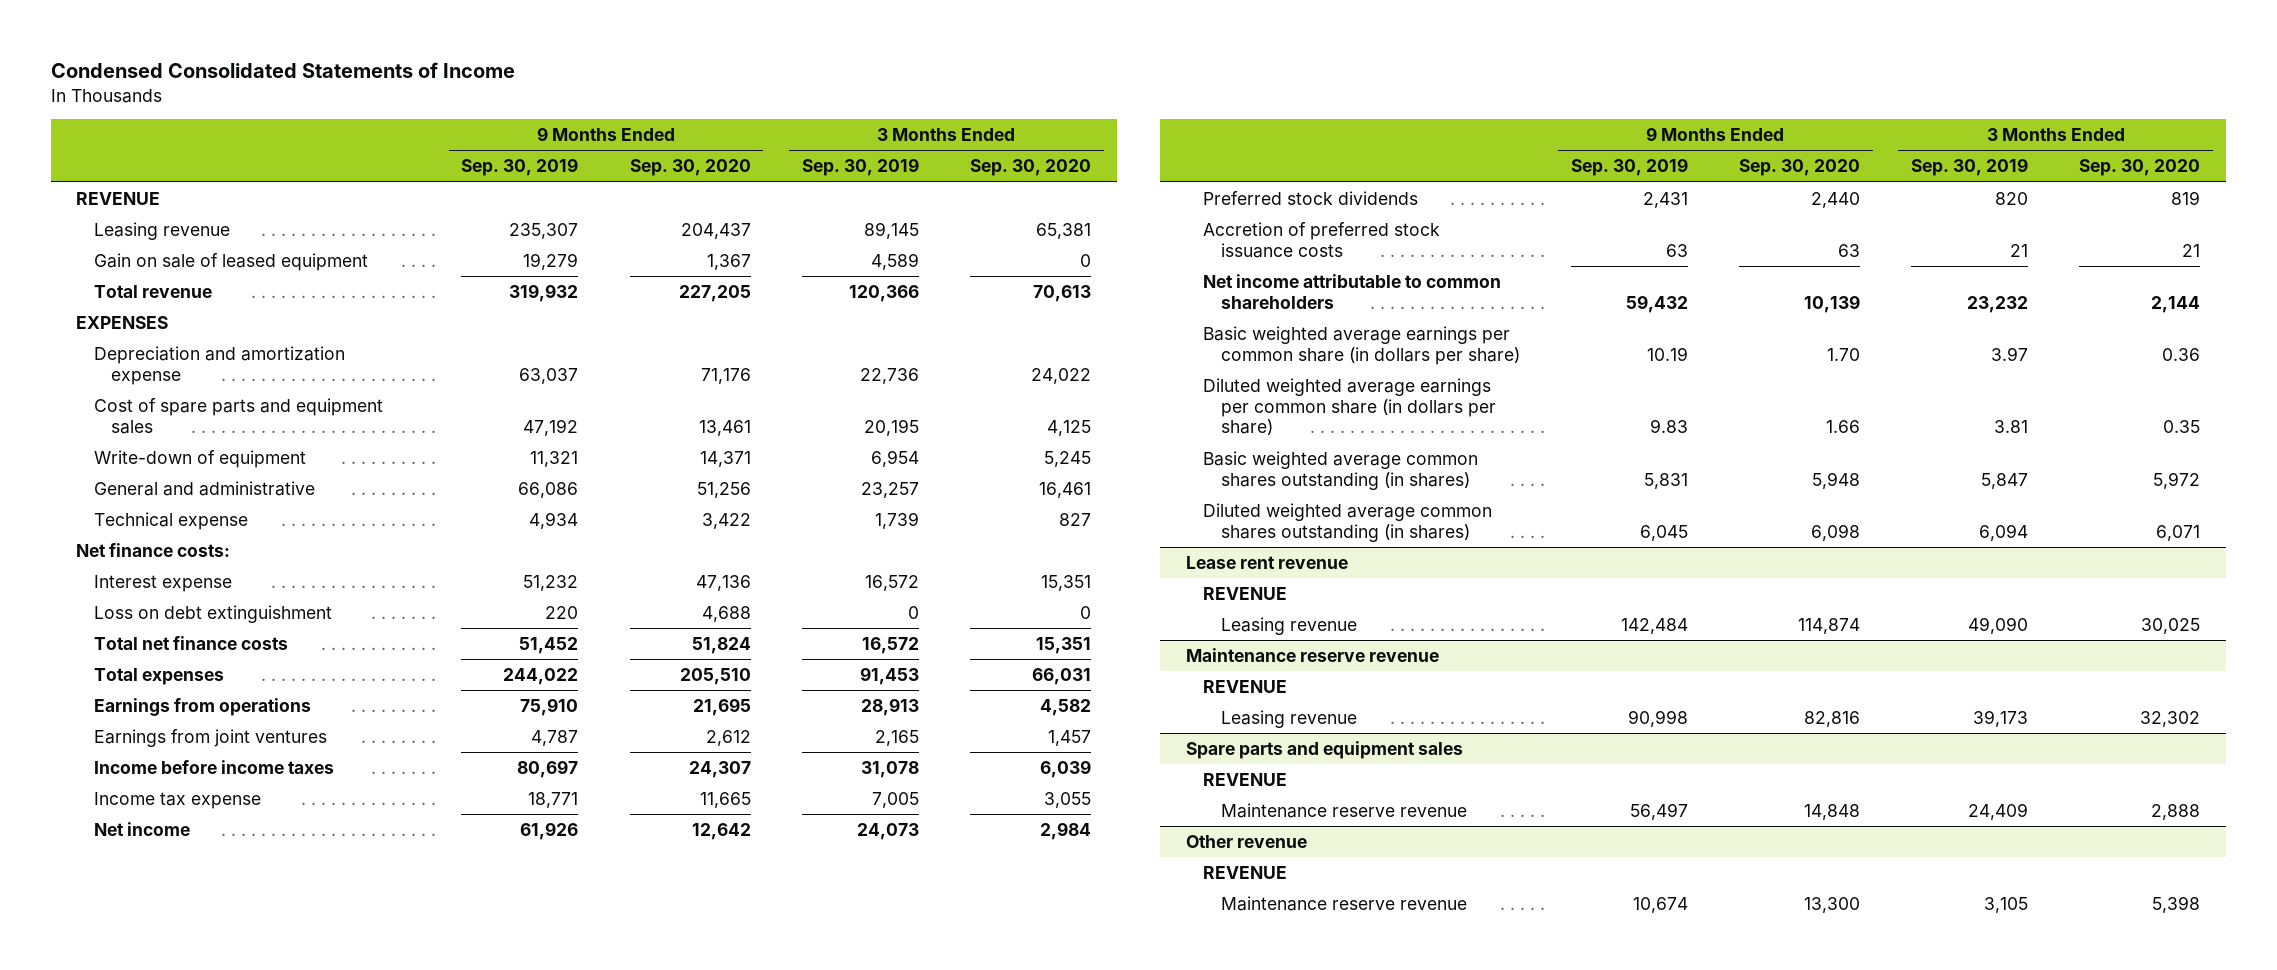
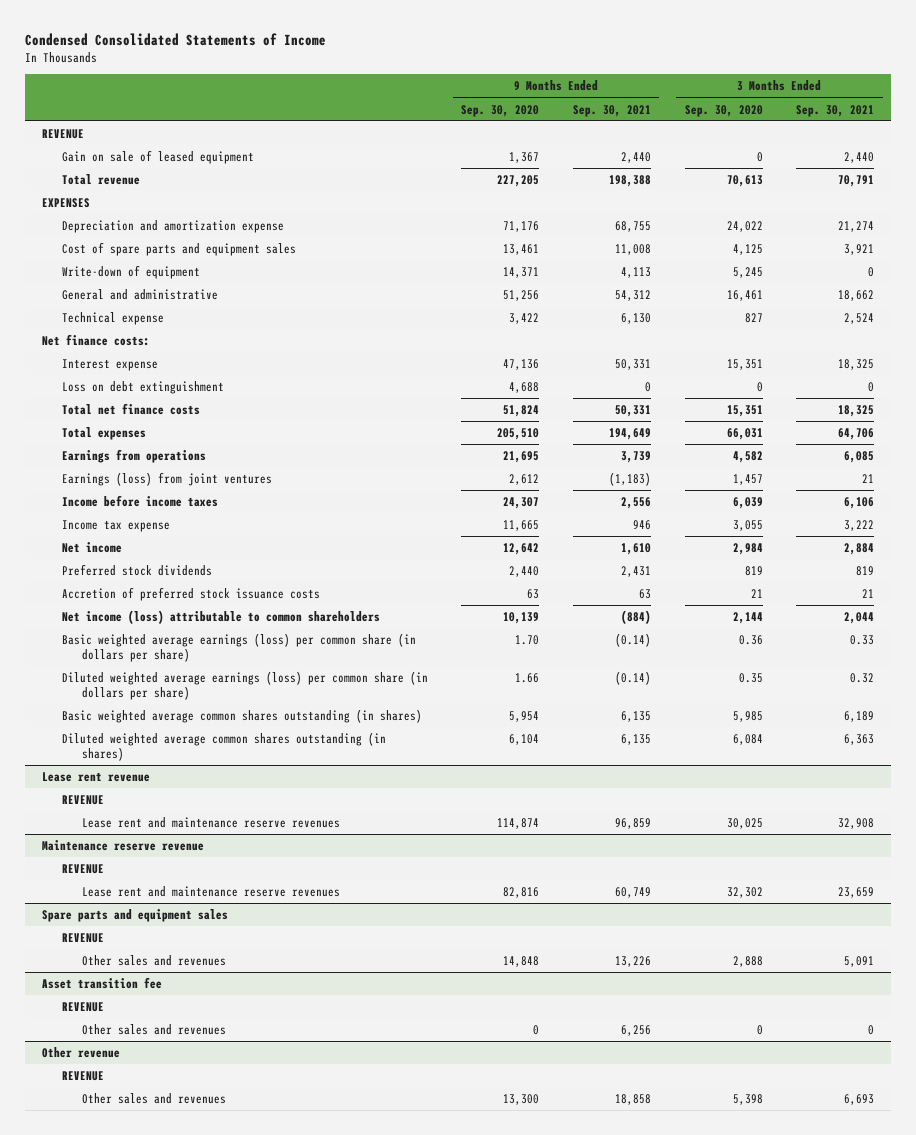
- | 9 Months Ended Sep. 30, 2019 | 9 Months Ended Sep. 30, 2020 | 3 Months Ended Sep. 30, 2019 | 3 Months Ended Sep. 30, 2020
+ | 9 Months Ended Sep. 30, 2020 | 9 Months Ended Sep. 30, 2021 | 3 Months Ended Sep. 30, 2020 | 3 Months Ended Sep. 30, 2021
- Leasing revenue | 235,307 | 204,437 | 89,145 | 65,381
- Earnings from joint ventures | 4,787 | 2,612 | 2,165 | 1,457
+ Earnings (loss) from joint ventures | 2,612 | (1,183) | 1,457 | 21
- Net income attributable to common shareholders | 59,432 | 10,139 | 23,232 | 2,144
- Basic weighted average earnings per common share (in dollars per share) | 10.19 | 1.70 | 3.97 | 0.36
- Diluted weighted average earnings per common share (in dollars per share) | 9.83 | 1.66 | 3.81 | 0.35
- Basic weighted average common shares outstanding (in shares) | 5,831 | 5,948 | 5,847 | 5,972
- Diluted weighted average common shares outstanding (in shares) | 6,045 | 6,098 | 6,094 | 6,071
+ Net income (loss) attributable to common shareholders | 10,139 | (884) | 2,144 | 2,044
+ Basic weighted average earnings (loss) per common share (in dollars per share) | 1.70 | (0.14) | 0.36 | 0.33
+ Diluted weighted average earnings (loss) per common share (in dollars per share) | 1.66 | (0.14) | 0.35 | 0.32
+ Basic weighted average common shares outstanding (in shares) | 5,954 | 6,135 | 5,985 | 6,189
+ Diluted weighted average common shares outstanding (in shares) | 6,104 | 6,135 | 6,084 | 6,363
@ Lease rent revenue
- Leasing revenue | 142,484 | 114,874 | 49,090 | 30,025
+ Lease rent and maintenance reserve revenues | 114,874 | 96,859 | 30,025 | 32,908
@ Maintenance reserve revenue
- Leasing revenue | 90,998 | 82,816 | 39,173 | 32,302
+ Lease rent and maintenance reserve revenues | 82,816 | 60,749 | 32,302 | 23,659
@ Spare parts and equipment sales
- Maintenance reserve revenue | 56,497 | 14,848 | 24,409 | 2,888
+ Other sales and revenues | 14,848 | 13,226 | 2,888 | 5,091
+ Asset transition fee
+ REVENUE
+ Other sales and revenues | 0 | 6,256 | 0 | 0
@ Other revenue
- Maintenance reserve revenue | 10,674 | 13,300 | 3,105 | 5,398
+ Other sales and revenues | 13,300 | 18,858 | 5,398 | 6,693

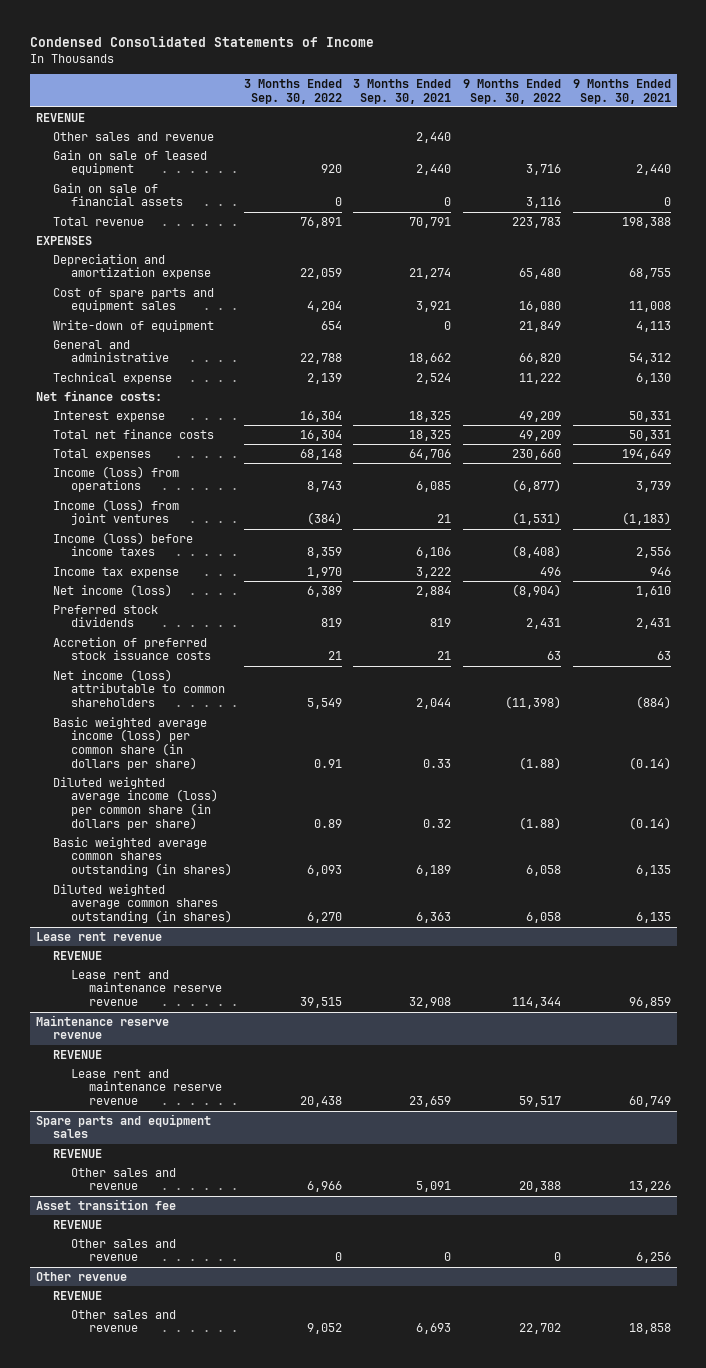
- | 9 Months Ended Sep. 30, 2020 | 9 Months Ended Sep. 30, 2021 | 3 Months Ended Sep. 30, 2020 | 3 Months Ended Sep. 30, 2021
+ | 3 Months Ended Sep. 30, 2022 | 3 Months Ended Sep. 30, 2021 | 9 Months Ended Sep. 30, 2022 | 9 Months Ended Sep. 30, 2021
+ Other sales and revenue | | 2,440 | |
+ Gain on sale of financial assets | 0 | 0 | 3,116 | 0
- Loss on debt extinguishment | 4,688 | 0 | 0 | 0
- Earnings from operations | 21,695 | 3,739 | 4,582 | 6,085
- Earnings (loss) from joint ventures | 2,612 | (1,183) | 1,457 | 21
- Income before income taxes | 24,307 | 2,556 | 6,039 | 6,106
+ Income (loss) from operations | 8,743 | 6,085 | (6,877) | 3,739
+ Income (loss) from joint ventures | (384) | 21 | (1,531) | (1,183)
+ Income (loss) before income taxes | 8,359 | 6,106 | (8,408) | 2,556
- Net income | 12,642 | 1,610 | 2,984 | 2,884
+ Net income (loss) | 6,389 | 2,884 | (8,904) | 1,610
- Basic weighted average earnings (loss) per common share (in dollars per share) | 1.70 | (0.14) | 0.36 | 0.33
- Diluted weighted average earnings (loss) per common share (in dollars per share) | 1.66 | (0.14) | 0.35 | 0.32
+ Basic weighted average income (loss) per common share (in dollars per share) | 0.91 | 0.33 | (1.88) | (0.14)
+ Diluted weighted average income (loss) per common share (in dollars per share) | 0.89 | 0.32 | (1.88) | (0.14)
@ Lease rent revenue
- Lease rent and maintenance reserve revenues | 114,874 | 96,859 | 30,025 | 32,908
+ Lease rent and maintenance reserve revenue | 39,515 | 32,908 | 114,344 | 96,859
@ Maintenance reserve revenue
- Lease rent and maintenance reserve revenues | 82,816 | 60,749 | 32,302 | 23,659
+ Lease rent and maintenance reserve revenue | 20,438 | 23,659 | 59,517 | 60,749
@ Spare parts and equipment sales
- Other sales and revenues | 14,848 | 13,226 | 2,888 | 5,091
+ Other sales and revenue | 6,966 | 5,091 | 20,388 | 13,226
@ Asset transition fee
- Other sales and revenues | 0 | 6,256 | 0 | 0
+ Other sales and revenue | 0 | 0 | 0 | 6,256
@ Other revenue
- Other sales and revenues | 13,300 | 18,858 | 5,398 | 6,693
+ Other sales and revenue | 9,052 | 6,693 | 22,702 | 18,858

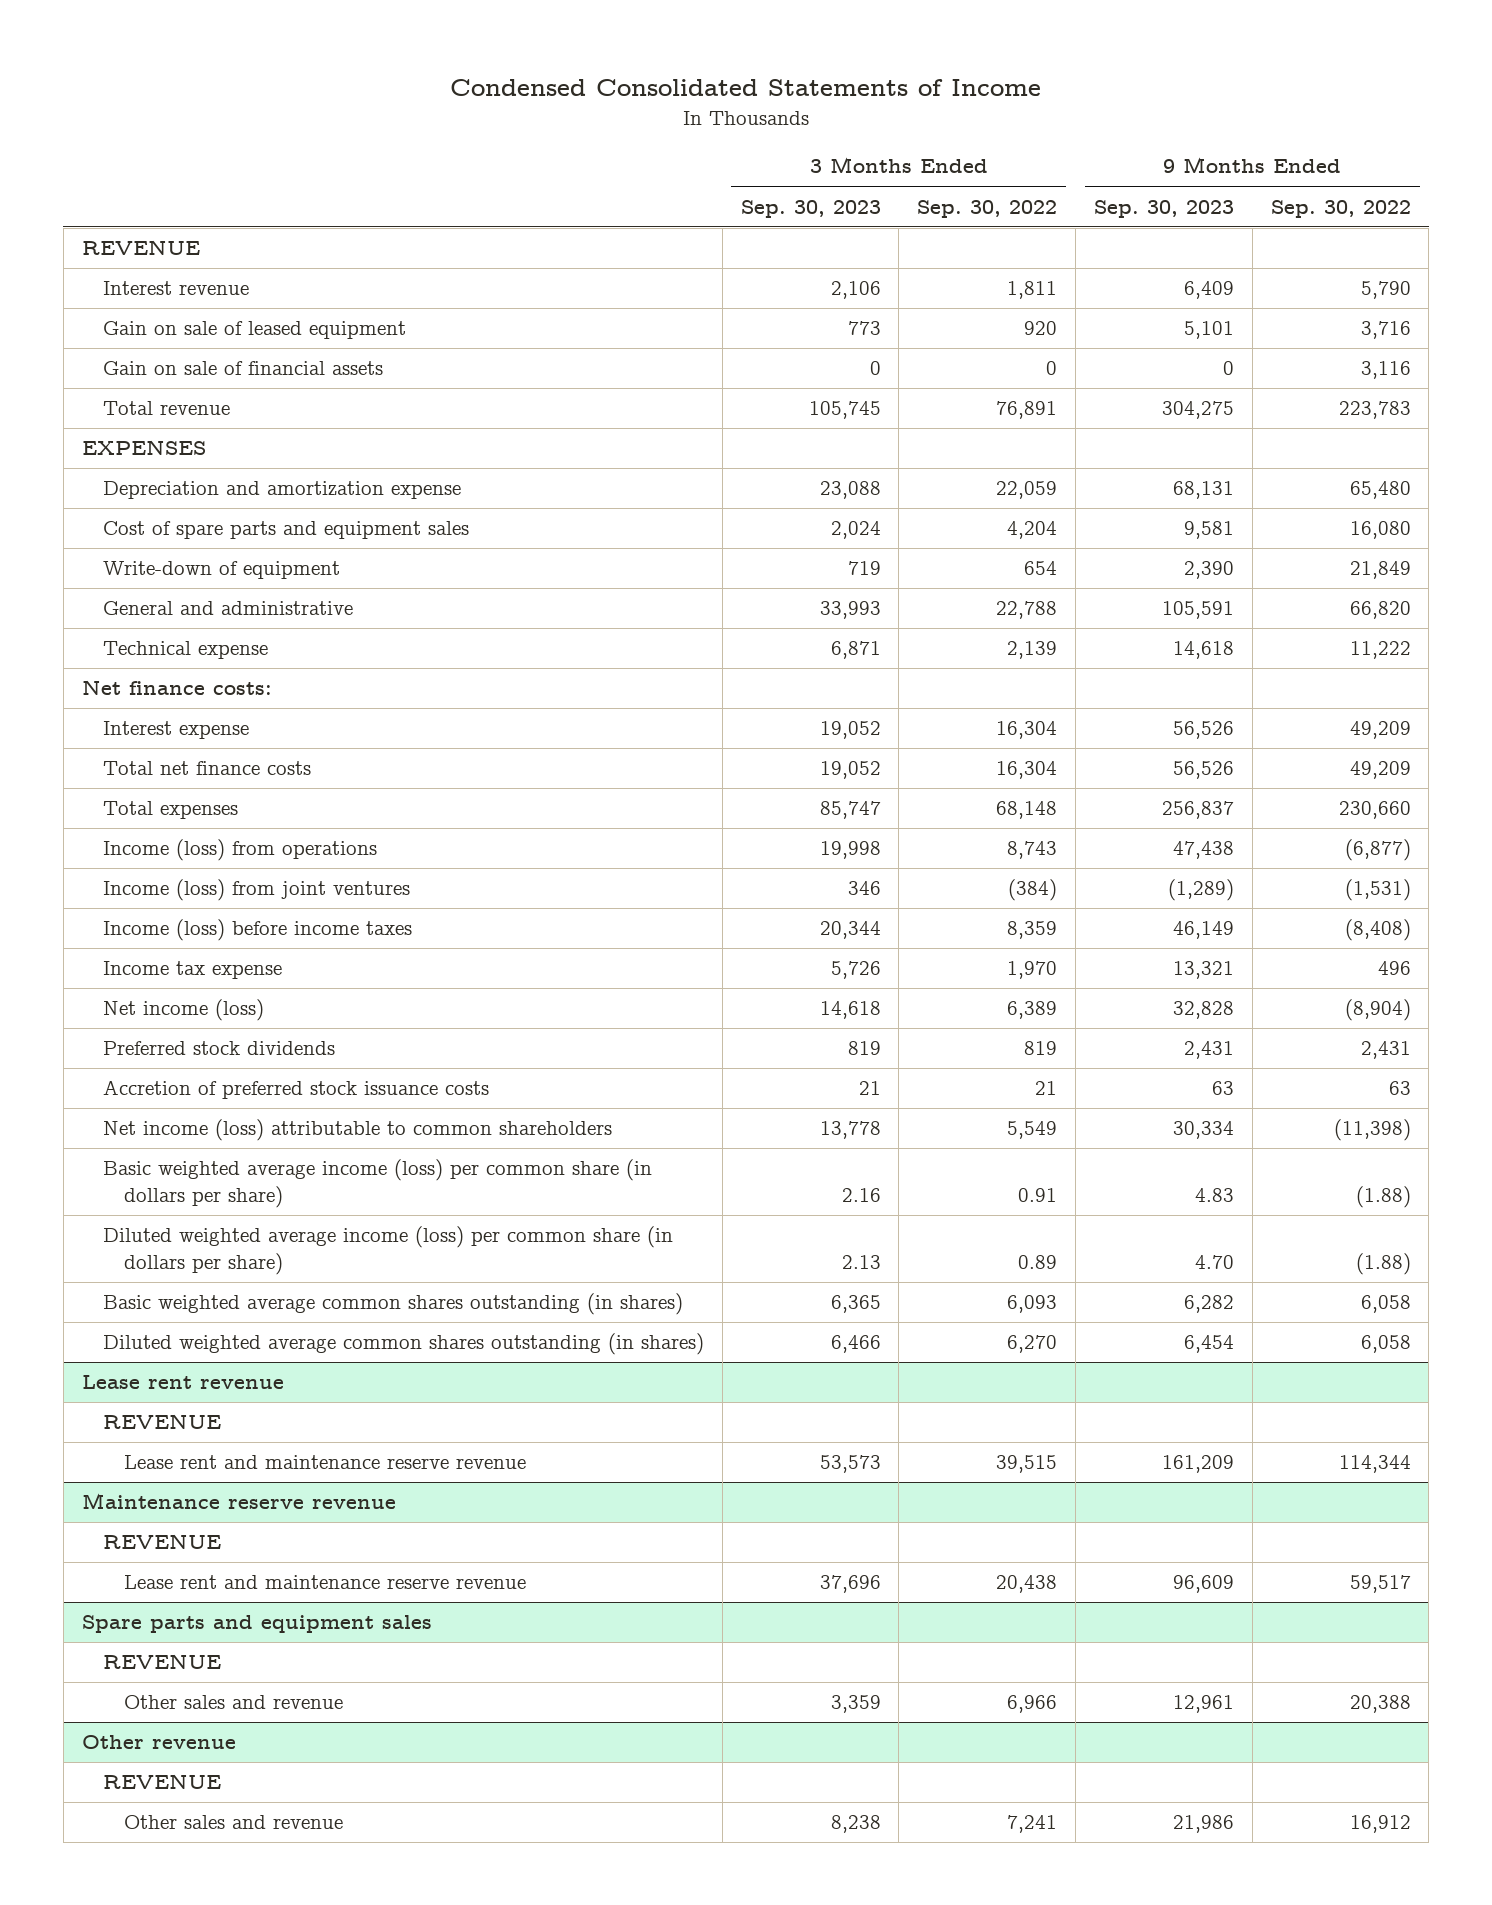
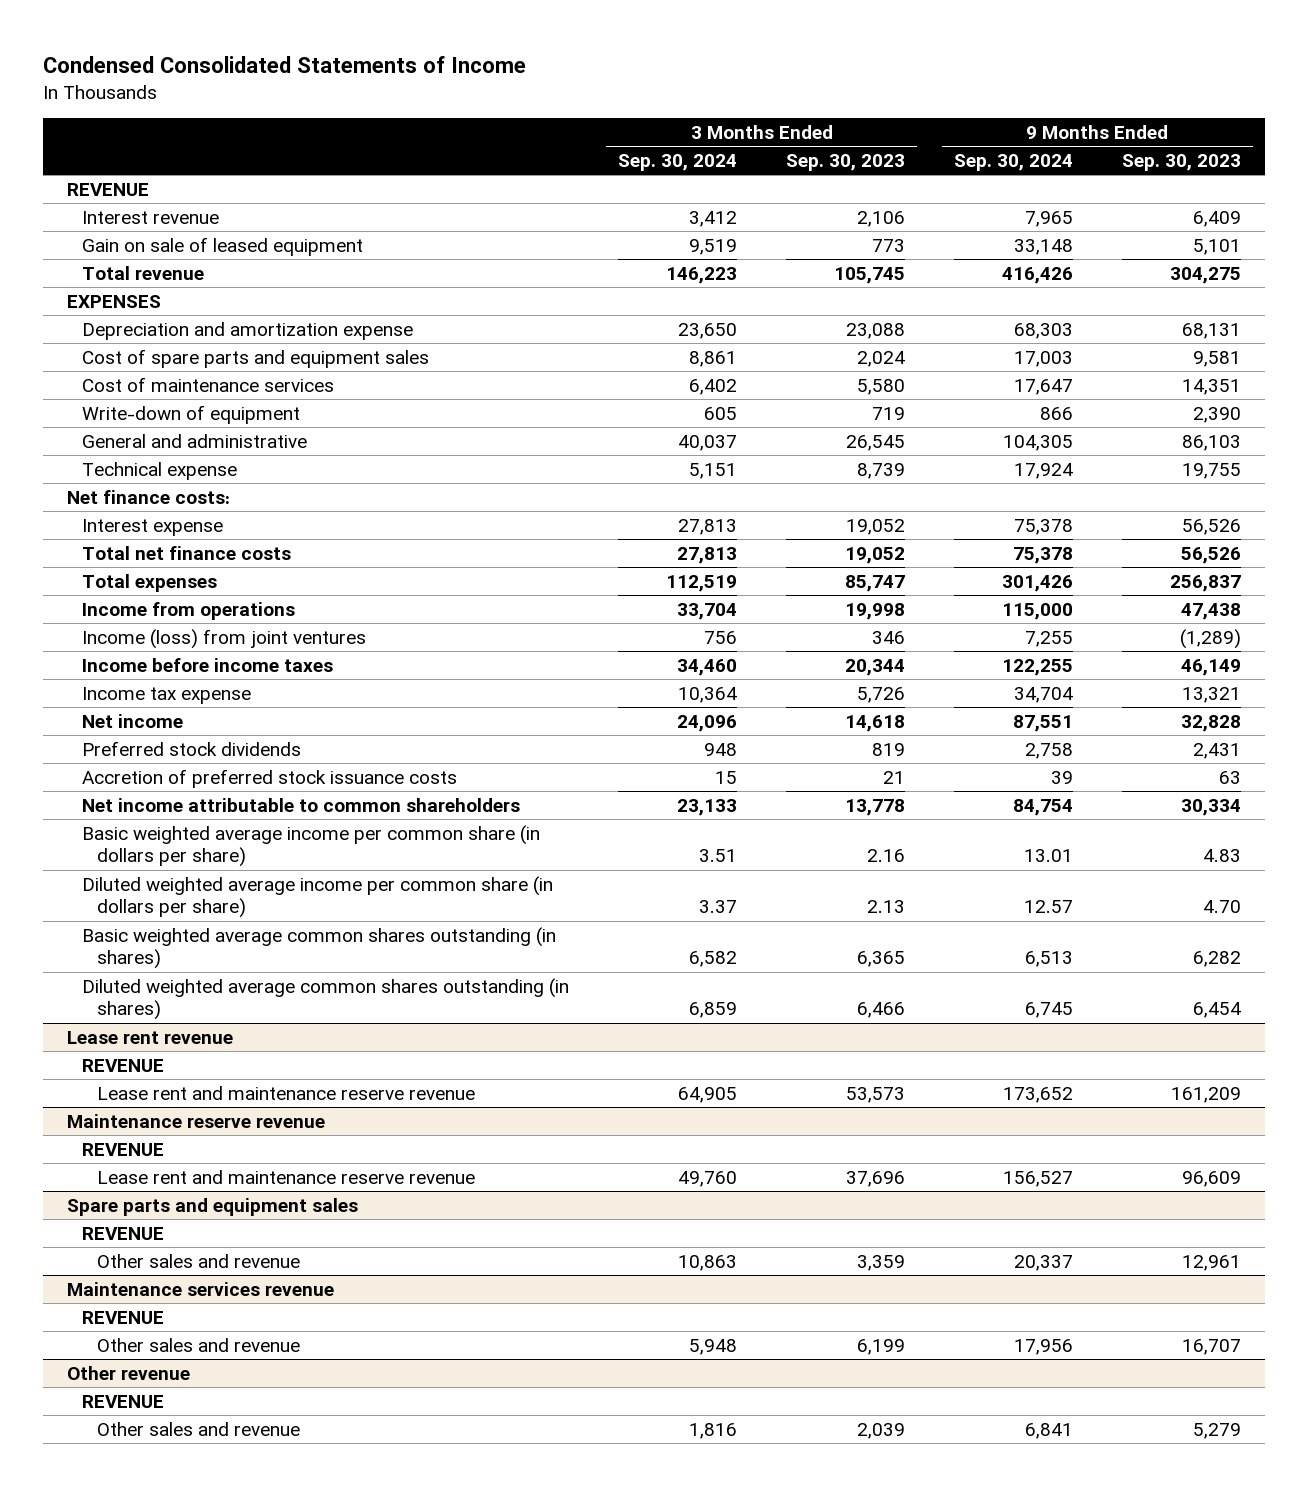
- | 3 Months Ended Sep. 30, 2023 | 3 Months Ended Sep. 30, 2022 | 9 Months Ended Sep. 30, 2023 | 9 Months Ended Sep. 30, 2022
+ | 3 Months Ended Sep. 30, 2024 | 3 Months Ended Sep. 30, 2023 | 9 Months Ended Sep. 30, 2024 | 9 Months Ended Sep. 30, 2023
- Gain on sale of financial assets | 0 | 0 | 0 | 3,116
+ Cost of maintenance services | 6,402 | 5,580 | 17,647 | 14,351
- General and administrative | 33,993 | 22,788 | 105,591 | 66,820
- Technical expense | 6,871 | 2,139 | 14,618 | 11,222
+ General and administrative | 40,037 | 26,545 | 104,305 | 86,103
+ Technical expense | 5,151 | 8,739 | 17,924 | 19,755
- Income (loss) from operations | 19,998 | 8,743 | 47,438 | (6,877)
+ Income from operations | 33,704 | 19,998 | 115,000 | 47,438
- Income (loss) before income taxes | 20,344 | 8,359 | 46,149 | (8,408)
+ Income before income taxes | 34,460 | 20,344 | 122,255 | 46,149
- Net income (loss) | 14,618 | 6,389 | 32,828 | (8,904)
+ Net income | 24,096 | 14,618 | 87,551 | 32,828
- Net income (loss) attributable to common shareholders | 13,778 | 5,549 | 30,334 | (11,398)
- Basic weighted average income (loss) per common share (in dollars per share) | 2.16 | 0.91 | 4.83 | (1.88)
- Diluted weighted average income (loss) per common share (in dollars per share) | 2.13 | 0.89 | 4.70 | (1.88)
+ Net income attributable to common shareholders | 23,133 | 13,778 | 84,754 | 30,334
+ Basic weighted average income per common share (in dollars per share) | 3.51 | 2.16 | 13.01 | 4.83
+ Diluted weighted average income per common share (in dollars per share) | 3.37 | 2.13 | 12.57 | 4.70
+ Maintenance services revenue
+ REVENUE
+ Other sales and revenue | 5,948 | 6,199 | 17,956 | 16,707
@ Other revenue
- Other sales and revenue | 8,238 | 7,241 | 21,986 | 16,912
+ Other sales and revenue | 1,816 | 2,039 | 6,841 | 5,279

